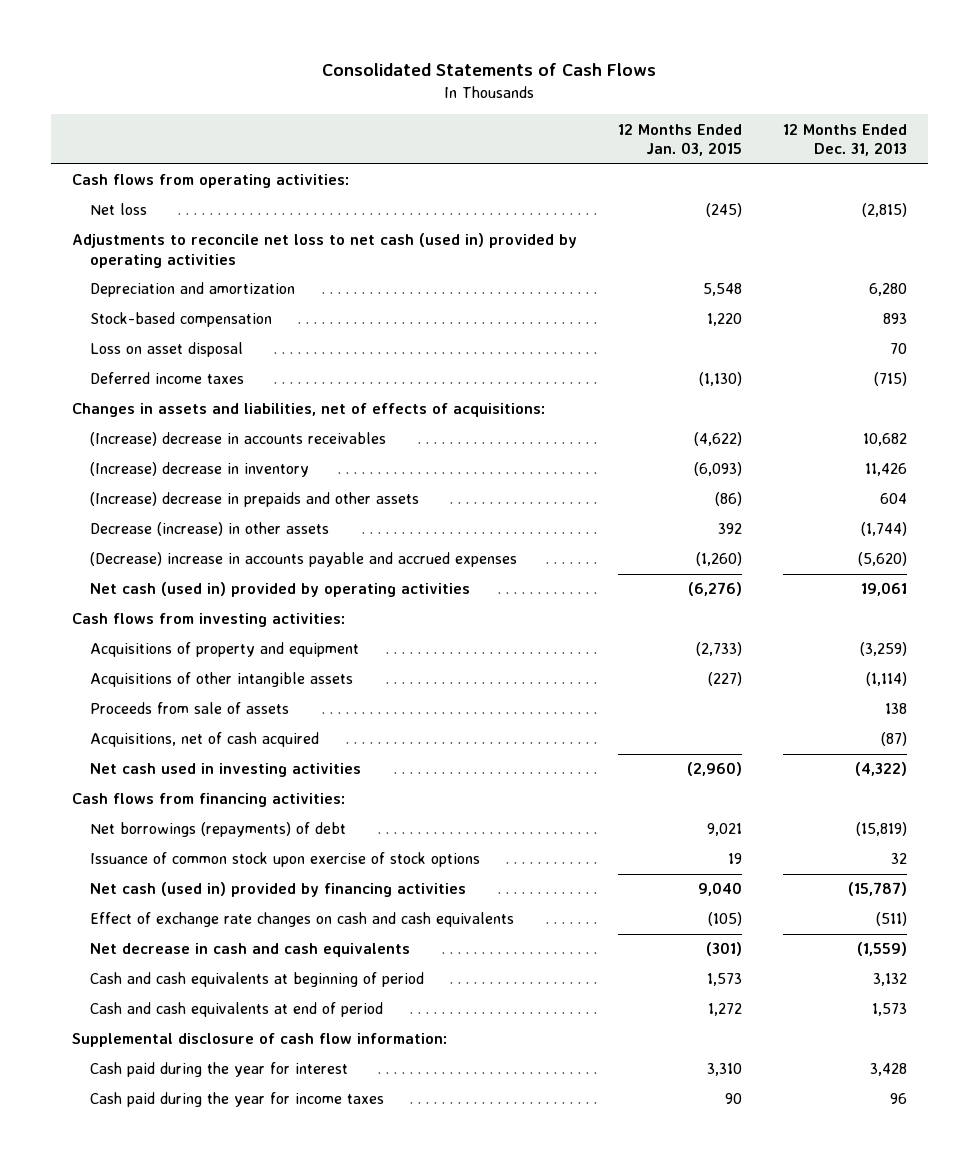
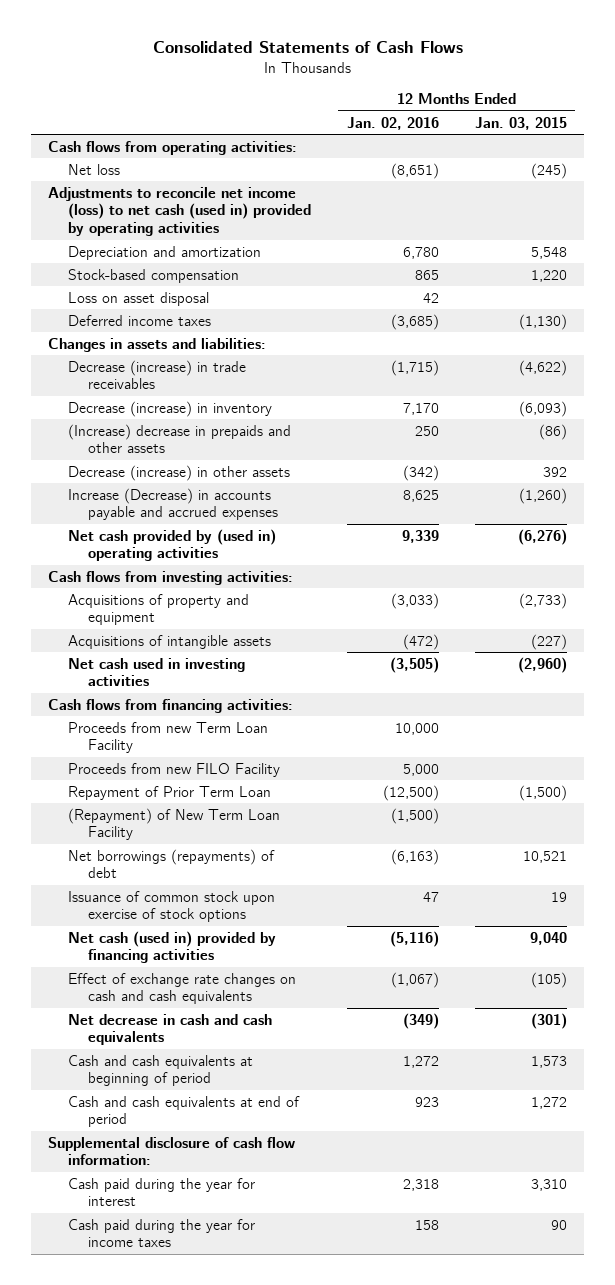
- | 12 Months Ended Jan. 03, 2015 | 12 Months Ended Dec. 31, 2013
+ | 12 Months Ended Jan. 02, 2016 | 12 Months Ended Jan. 03, 2015
- Adjustments to reconcile net loss to net cash (used in) provided by operating activities
+ Adjustments to reconcile net income (loss) to net cash (used in) provided by operating activities
- Changes in assets and liabilities, net of effects of acquisitions:
- (Increase) decrease in accounts receivables | (4,622) | 10,682
- (Increase) decrease in inventory | (6,093) | 11,426
+ Changes in assets and liabilities:
+ Decrease (increase) in trade receivables | (1,715) | (4,622)
+ Decrease (increase) in inventory | 7,170 | (6,093)
- (Decrease) increase in accounts payable and accrued expenses | (1,260) | (5,620)
- Net cash (used in) provided by operating activities | (6,276) | 19,061
+ Increase (Decrease) in accounts payable and accrued expenses | 8,625 | (1,260)
+ Net cash provided by (used in) operating activities | 9,339 | (6,276)
- Acquisitions of other intangible assets | (227) | (1,114)
- Proceeds from sale of assets | | 138
- Acquisitions, net of cash acquired | | (87)
+ Acquisitions of intangible assets | (472) | (227)
- Net borrowings (repayments) of debt | 9,021 | (15,819)
+ Proceeds from new Term Loan Facility | 10,000 |
+ Proceeds from new FILO Facility | 5,000 |
+ Repayment of Prior Term Loan | (12,500) | (1,500)
+ (Repayment) of New Term Loan Facility | (1,500) |
+ Net borrowings (repayments) of debt | (6,163) | 10,521

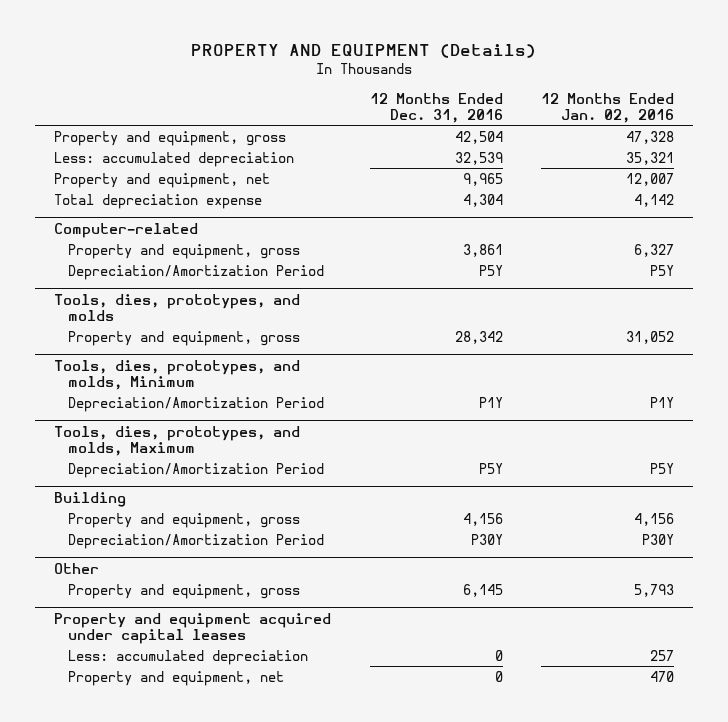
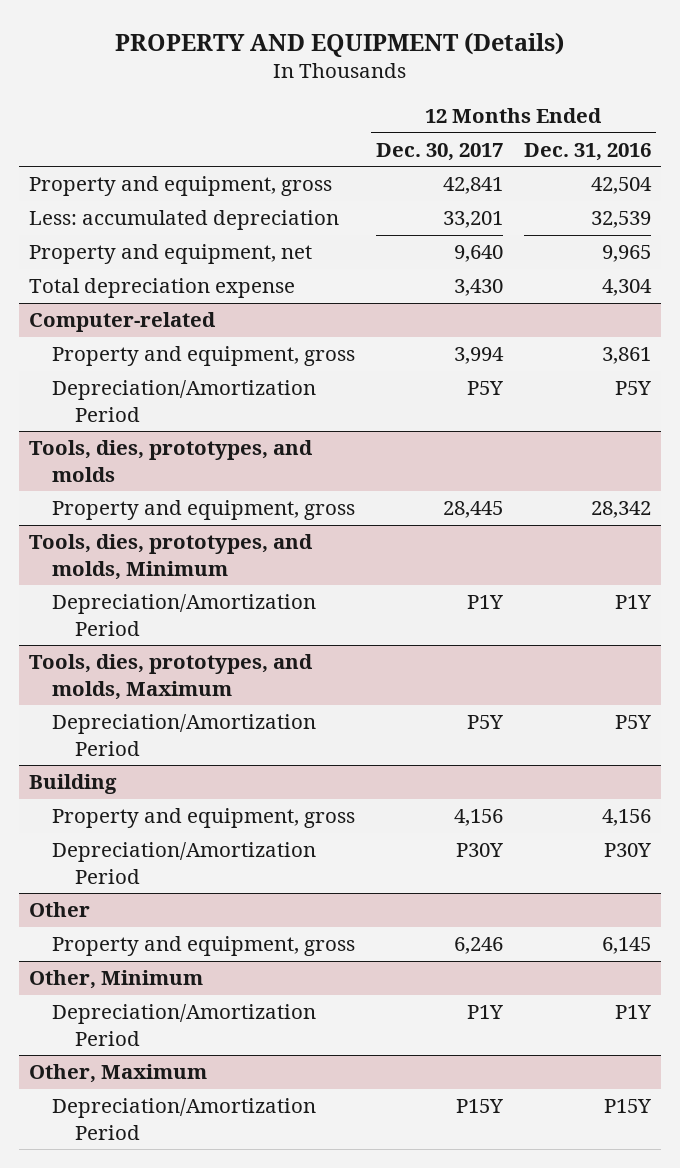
- | 12 Months Ended Dec. 31, 2016 | 12 Months Ended Jan. 02, 2016
+ | 12 Months Ended Dec. 30, 2017 | 12 Months Ended Dec. 31, 2016
- Property and equipment acquired under capital leases
- Less: accumulated depreciation | 0 | 257
- Property and equipment, net | 0 | 470
+ Other, Minimum
+ Depreciation/Amortization Period | P1Y | P1Y
+ Other, Maximum
+ Depreciation/Amortization Period | P15Y | P15Y

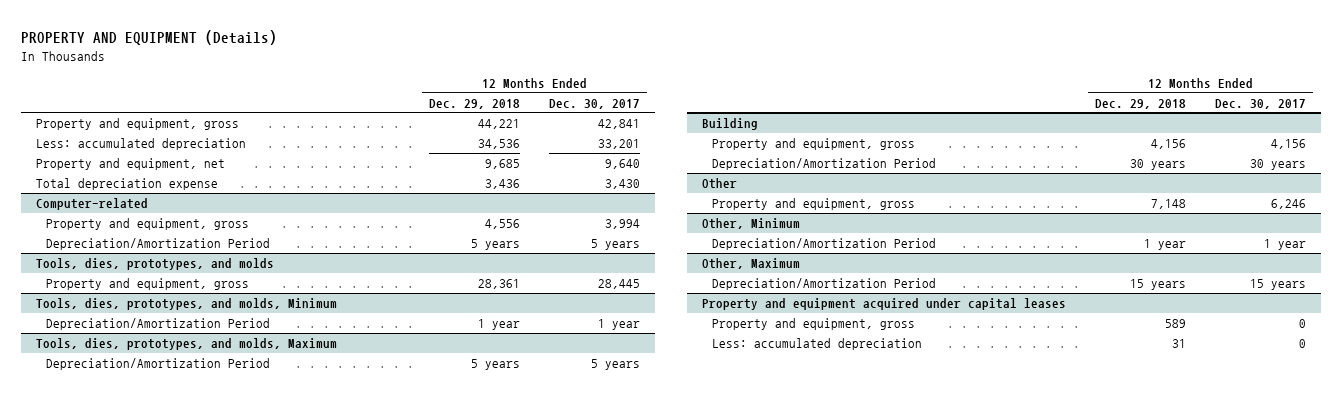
- | 12 Months Ended Dec. 30, 2017 | 12 Months Ended Dec. 31, 2016
+ | 12 Months Ended Dec. 29, 2018 | 12 Months Ended Dec. 30, 2017
@ Computer-related
- Depreciation/Amortization Period | P5Y | P5Y
+ Depreciation/Amortization Period | 5 years | 5 years
@ Tools, dies, prototypes, and molds, Minimum
- Depreciation/Amortization Period | P1Y | P1Y
+ Depreciation/Amortization Period | 1 year | 1 year
@ Tools, dies, prototypes, and molds, Maximum
- Depreciation/Amortization Period | P5Y | P5Y
+ Depreciation/Amortization Period | 5 years | 5 years
@ Building
- Depreciation/Amortization Period | P30Y | P30Y
+ Depreciation/Amortization Period | 30 years | 30 years
@ Other, Minimum
- Depreciation/Amortization Period | P1Y | P1Y
+ Depreciation/Amortization Period | 1 year | 1 year
@ Other, Maximum
- Depreciation/Amortization Period | P15Y | P15Y
+ Depreciation/Amortization Period | 15 years | 15 years
+ Property and equipment acquired under capital leases
+ Property and equipment, gross | 589 | 0
+ Less: accumulated depreciation | 31 | 0

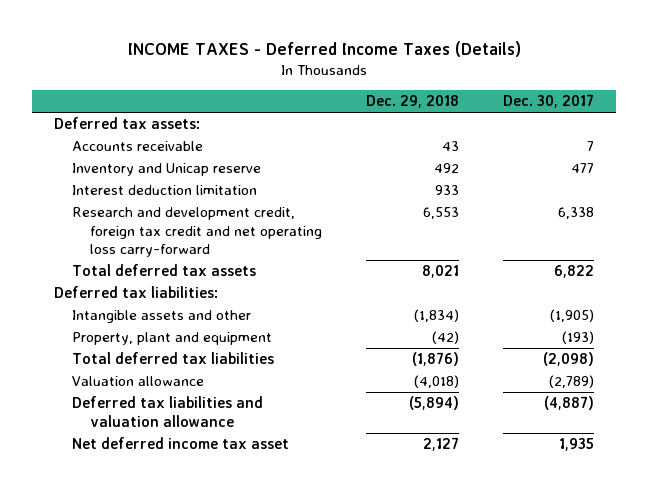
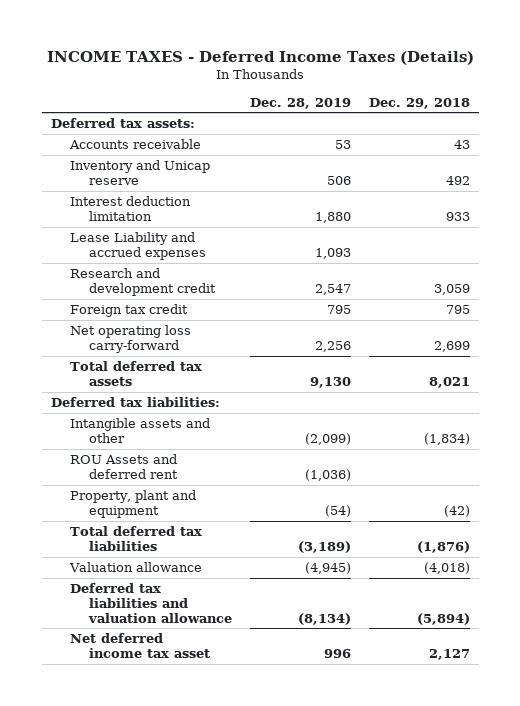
- | Dec. 29, 2018 | Dec. 30, 2017
+ | Dec. 28, 2019 | Dec. 29, 2018
- Research and development credit, foreign tax credit and net operating loss carry-forward | 6,553 | 6,338
+ Lease Liability and accrued expenses | 1,093 |
+ Research and development credit | 2,547 | 3,059
+ Foreign tax credit | 795 | 795
+ Net operating loss carry-forward | 2,256 | 2,699
+ ROU Assets and deferred rent | (1,036) |

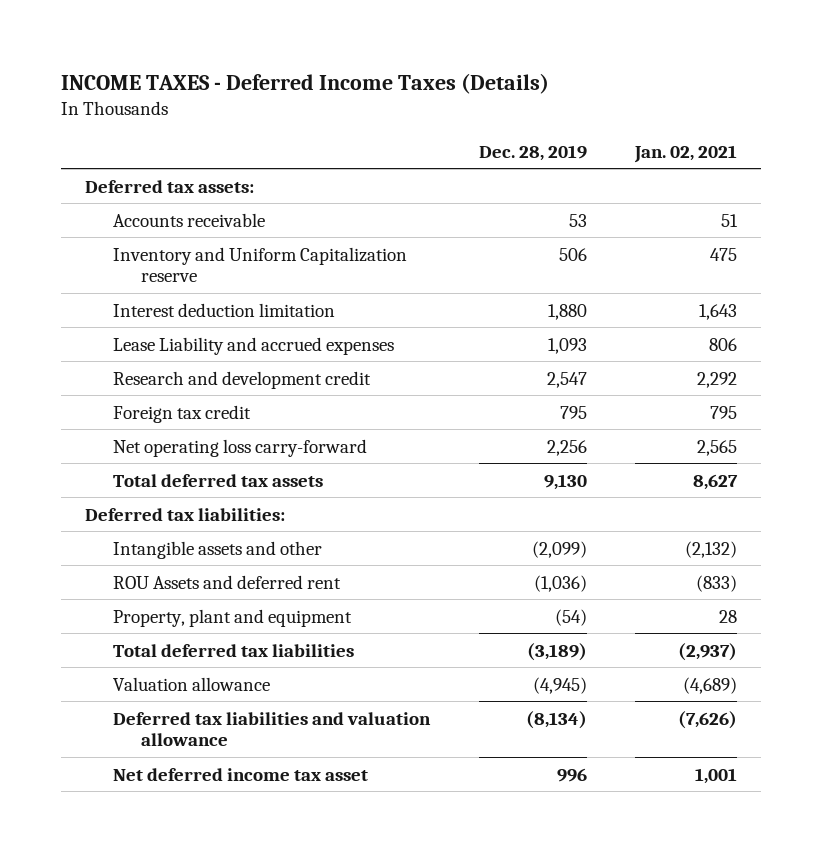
- | Dec. 28, 2019 | Dec. 29, 2018
+ | Dec. 28, 2019 | Jan. 02, 2021
- Inventory and Unicap reserve | 506 | 492
+ Inventory and Uniform Capitalization reserve | 506 | 475

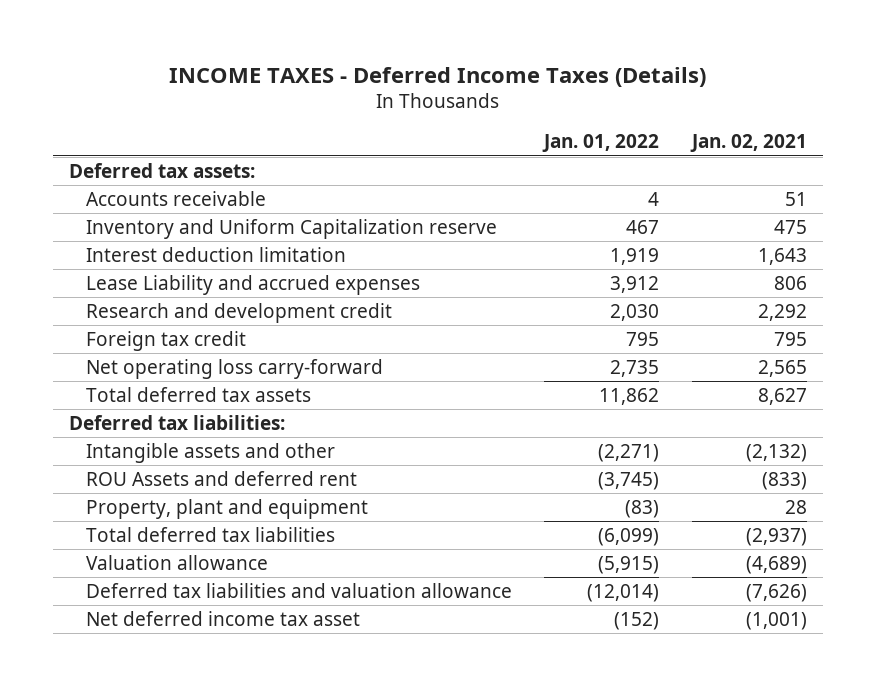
- | Dec. 28, 2019 | Jan. 02, 2021
+ | Jan. 01, 2022 | Jan. 02, 2021
- Net deferred income tax asset | 996 | 1,001
+ Net deferred income tax asset | (152) | (1,001)

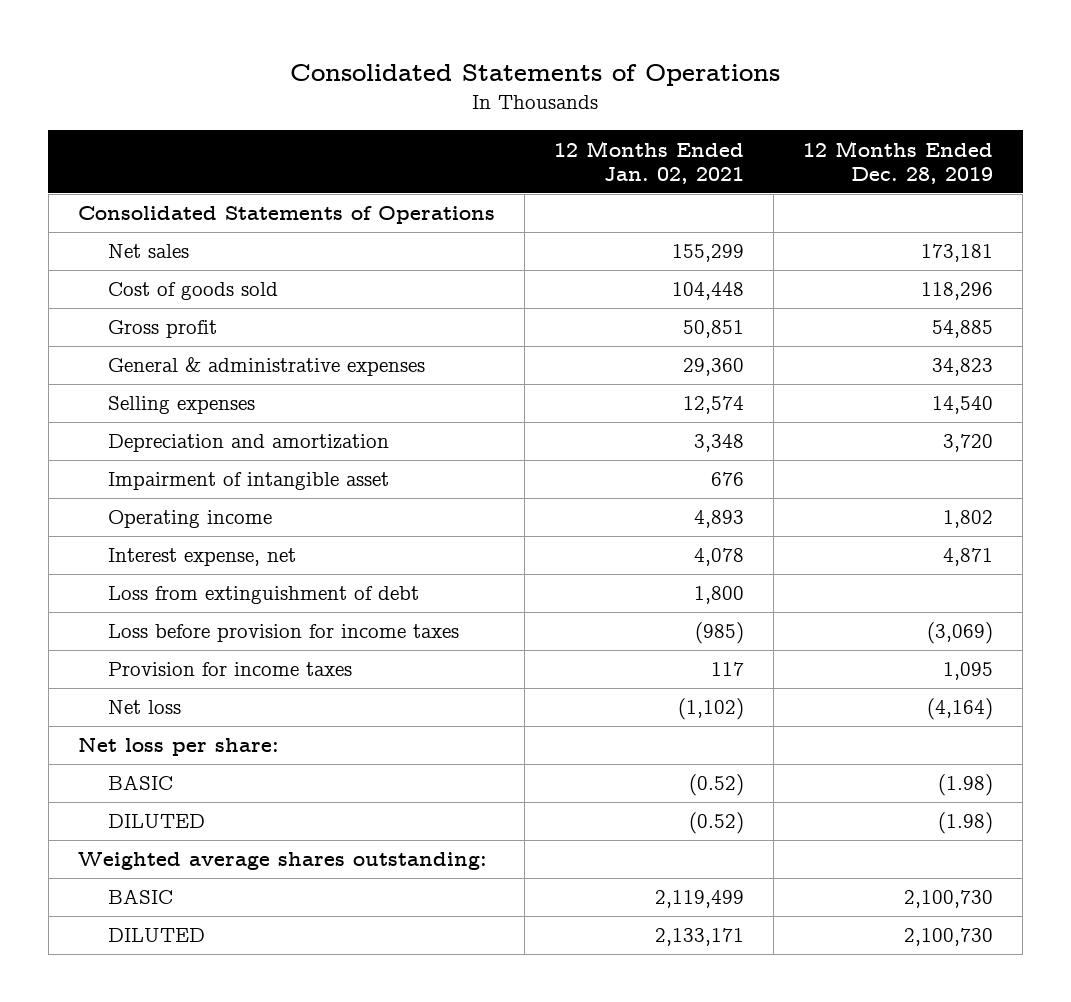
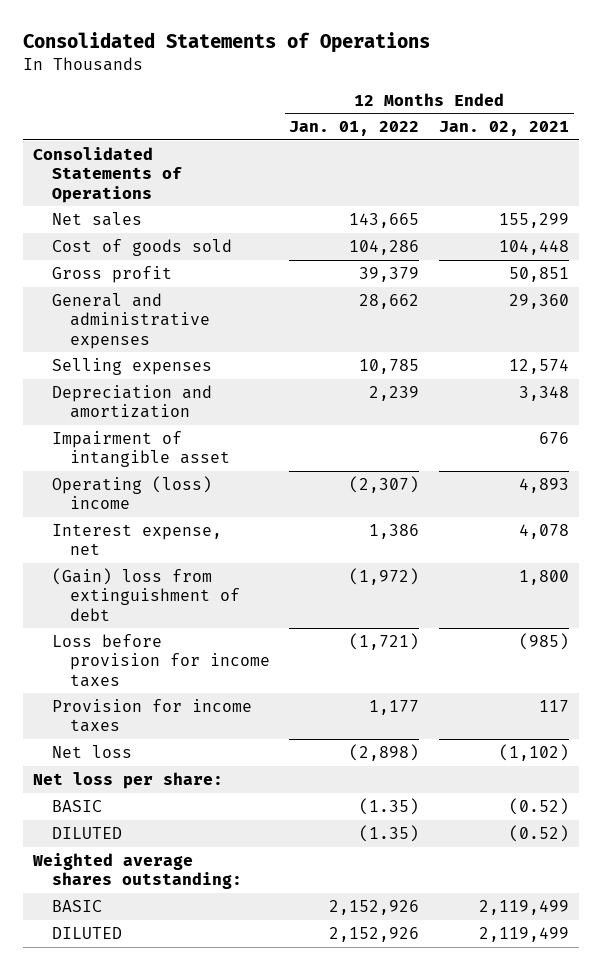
- | 12 Months Ended Jan. 02, 2021 | 12 Months Ended Dec. 28, 2019
+ | 12 Months Ended Jan. 01, 2022 | 12 Months Ended Jan. 02, 2021
- General & administrative expenses | 29,360 | 34,823
+ General and administrative expenses | 28,662 | 29,360
- Operating income | 4,893 | 1,802
+ Operating (loss) income | (2,307) | 4,893
- Loss from extinguishment of debt | 1,800 |
+ (Gain) loss from extinguishment of debt | (1,972) | 1,800
- DILUTED | 2,133,171 | 2,100,730
+ DILUTED | 2,152,926 | 2,119,499

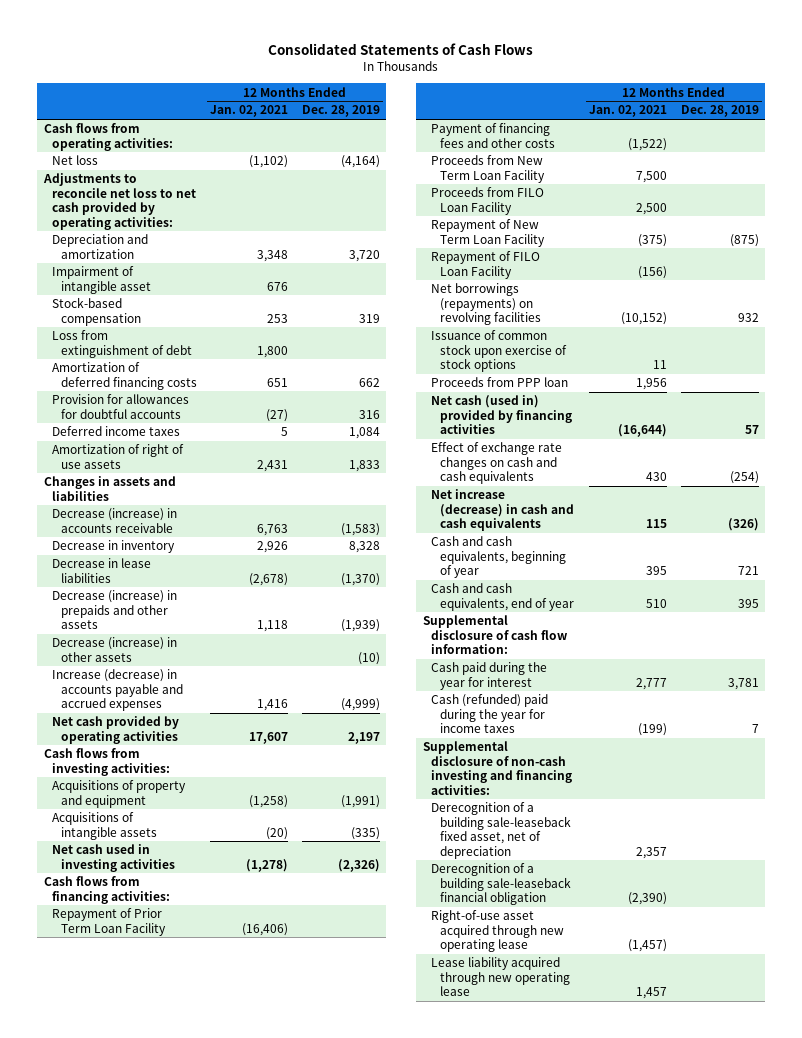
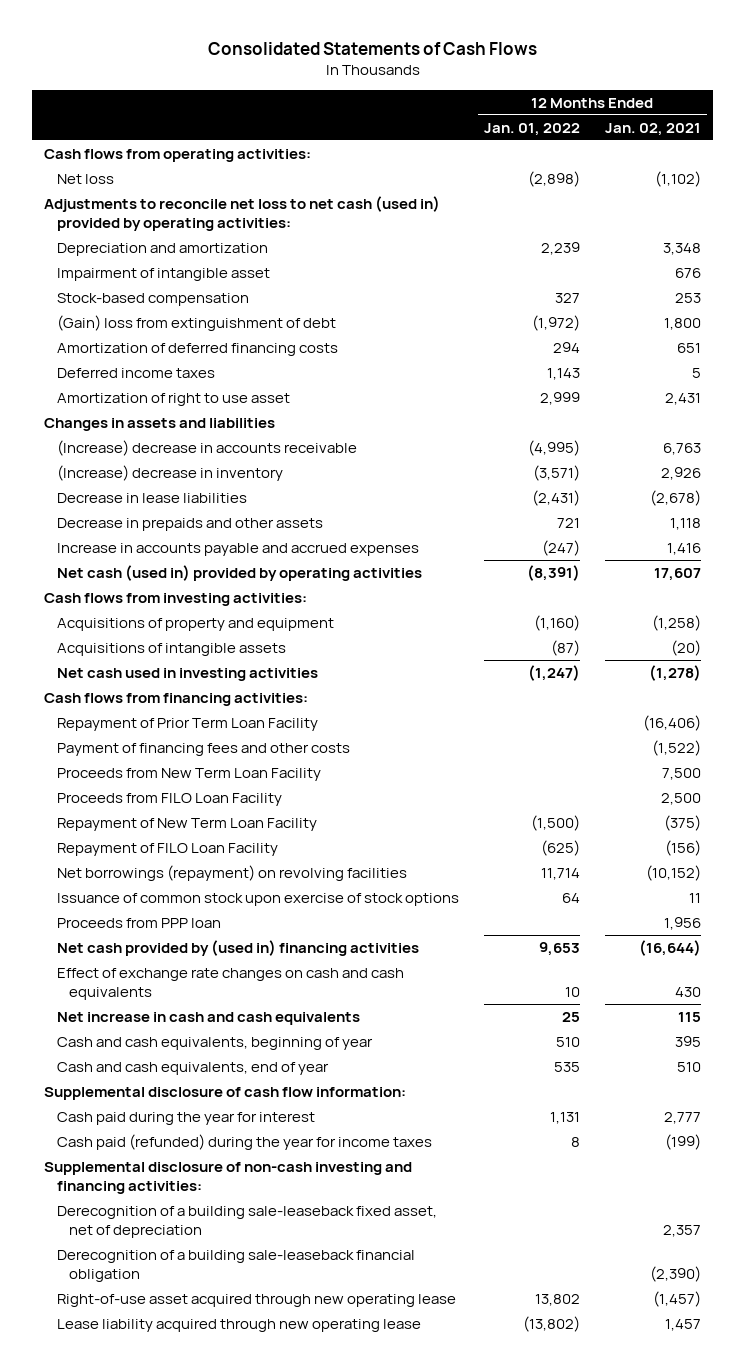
- | 12 Months Ended Jan. 02, 2021 | 12 Months Ended Dec. 28, 2019
+ | 12 Months Ended Jan. 01, 2022 | 12 Months Ended Jan. 02, 2021
- Adjustments to reconcile net loss to net cash provided by operating activities:
+ Adjustments to reconcile net loss to net cash (used in) provided by operating activities:
- Loss from extinguishment of debt | 1,800 |
+ (Gain) loss from extinguishment of debt | (1,972) | 1,800
- Provision for allowances for doubtful accounts | (27) | 316
- Amortization of right of use assets | 2,431 | 1,833
+ Amortization of right to use asset | 2,999 | 2,431
- Decrease (increase) in accounts receivable | 6,763 | (1,583)
- Decrease in inventory | 2,926 | 8,328
+ (Increase) decrease in accounts receivable | (4,995) | 6,763
+ (Increase) decrease in inventory | (3,571) | 2,926
- Decrease (increase) in prepaids and other assets | 1,118 | (1,939)
- Decrease (increase) in other assets | | (10)
- Increase (decrease) in accounts payable and accrued expenses | 1,416 | (4,999)
- Net cash provided by operating activities | 17,607 | 2,197
+ Decrease in prepaids and other assets | 721 | 1,118
+ Increase in accounts payable and accrued expenses | (247) | 1,416
+ Net cash (used in) provided by operating activities | (8,391) | 17,607
- Net borrowings (repayments) on revolving facilities | (10,152) | 932
+ Net borrowings (repayment) on revolving facilities | 11,714 | (10,152)
- Net cash (used in) provided by financing activities | (16,644) | 57
+ Net cash provided by (used in) financing activities | 9,653 | (16,644)
- Net increase (decrease) in cash and cash equivalents | 115 | (326)
+ Net increase in cash and cash equivalents | 25 | 115
- Cash (refunded) paid during the year for income taxes | (199) | 7
+ Cash paid (refunded) during the year for income taxes | 8 | (199)

